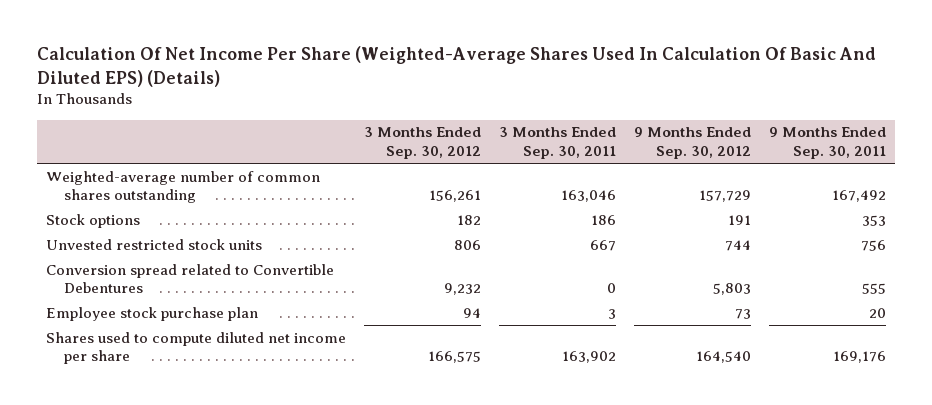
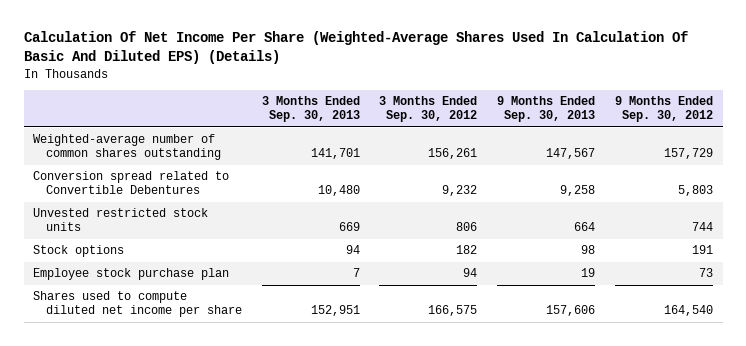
- | 3 Months Ended Sep. 30, 2012 | 3 Months Ended Sep. 30, 2011 | 9 Months Ended Sep. 30, 2012 | 9 Months Ended Sep. 30, 2011
+ | 3 Months Ended Sep. 30, 2013 | 3 Months Ended Sep. 30, 2012 | 9 Months Ended Sep. 30, 2013 | 9 Months Ended Sep. 30, 2012
moved down: Unvested restricted stock units | 669 | 806 | 664 | 744
moved down: Stock options | 94 | 182 | 98 | 191

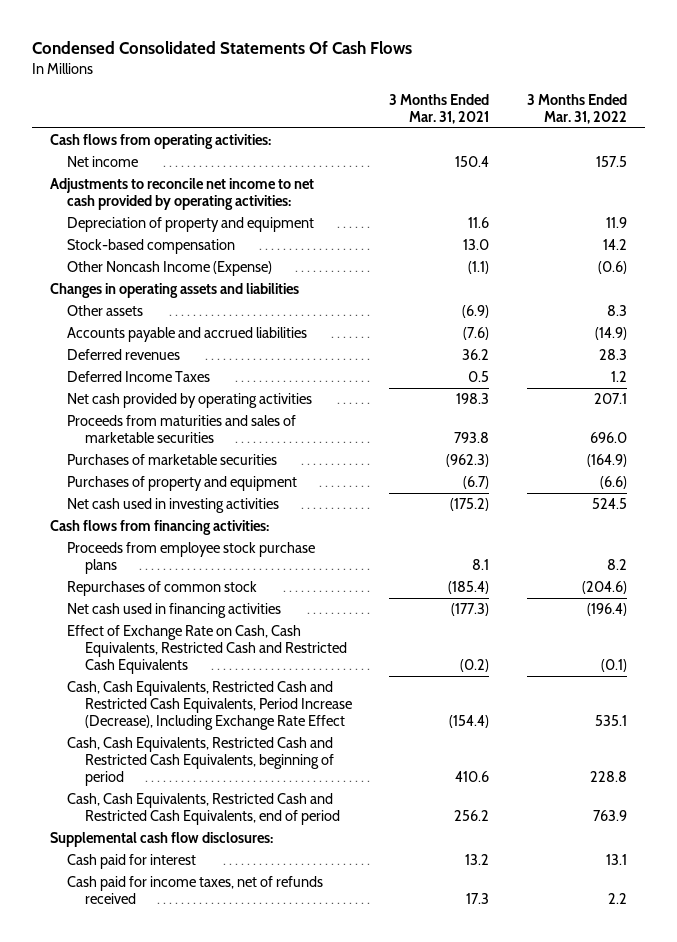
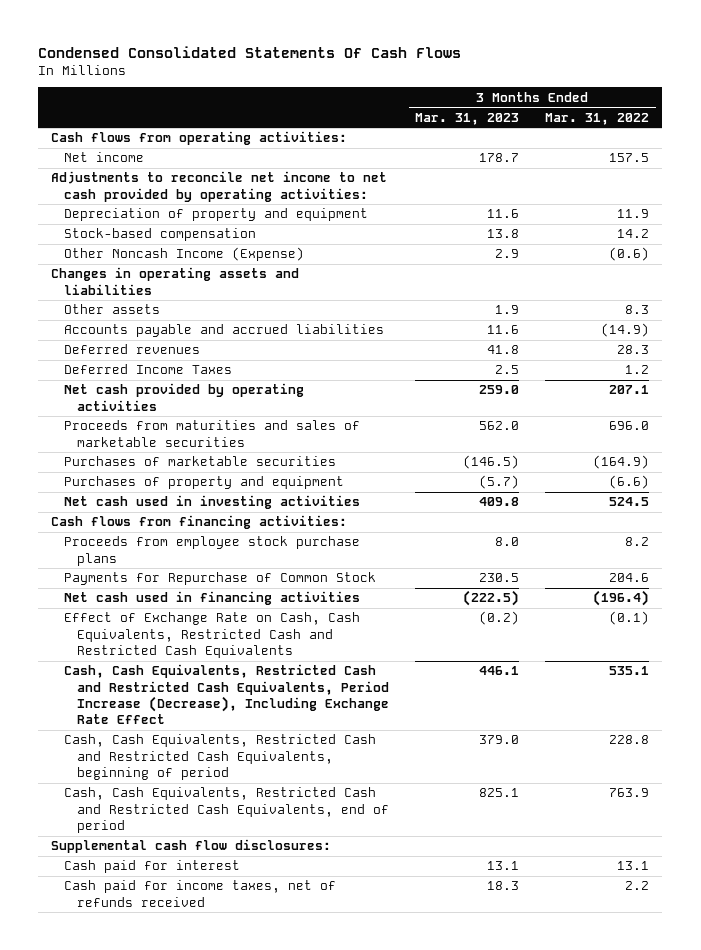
- | 3 Months Ended Mar. 31, 2021 | 3 Months Ended Mar. 31, 2022
+ | 3 Months Ended Mar. 31, 2023 | 3 Months Ended Mar. 31, 2022
- Repurchases of common stock | (185.4) | (204.6)
+ Payments for Repurchase of Common Stock | 230.5 | 204.6

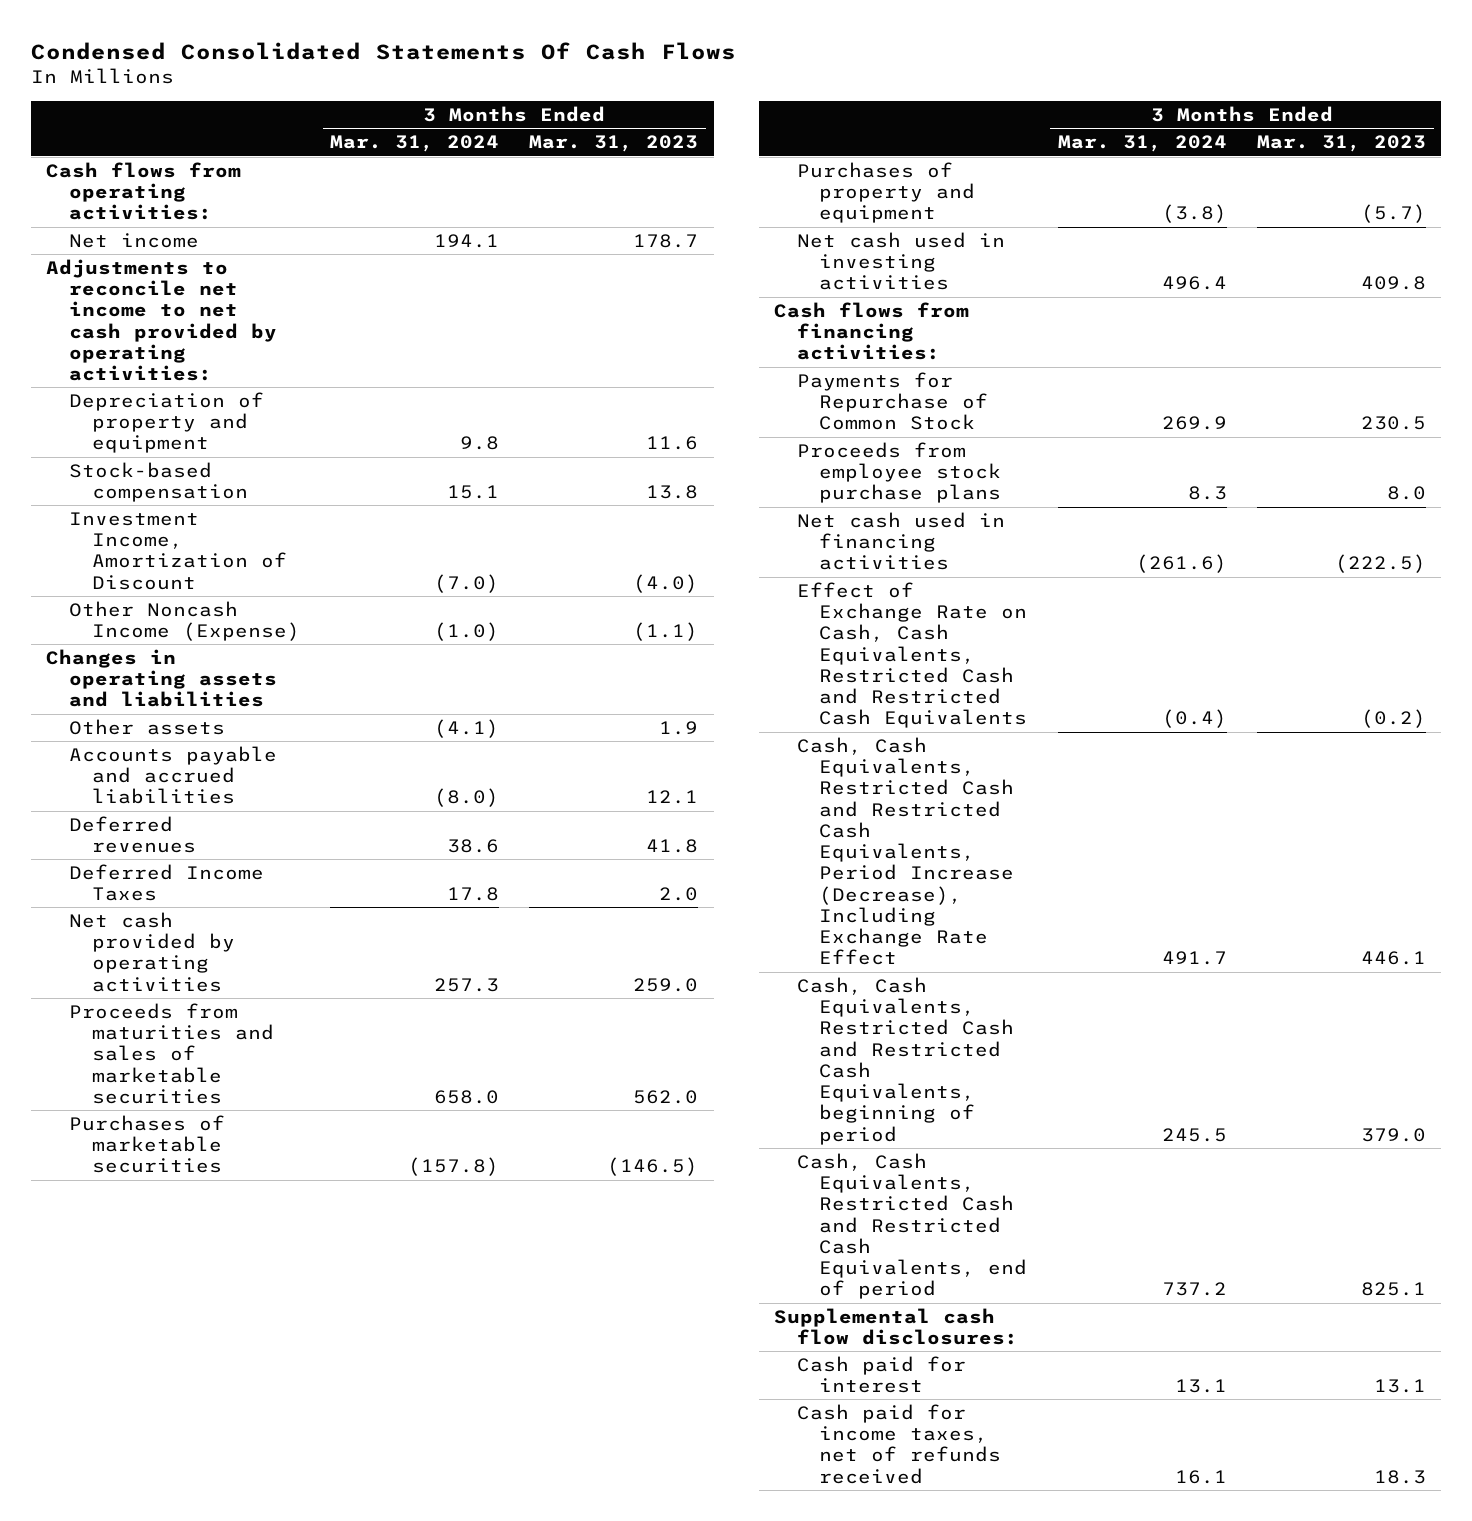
- | 3 Months Ended Mar. 31, 2023 | 3 Months Ended Mar. 31, 2022
+ | 3 Months Ended Mar. 31, 2024 | 3 Months Ended Mar. 31, 2023
- Other Noncash Income (Expense) | 2.9 | (0.6)
+ Investment Income, Amortization of Discount | (7.0) | (4.0)
+ Other Noncash Income (Expense) | (1.0) | (1.1)
- Accounts payable and accrued liabilities | 11.6 | (14.9)
+ Accounts payable and accrued liabilities | (8.0) | 12.1
- Deferred Income Taxes | 2.5 | 1.2
+ Deferred Income Taxes | 17.8 | 2.0
moved down: Proceeds from employee stock purchase plans | 8.3 | 8.0

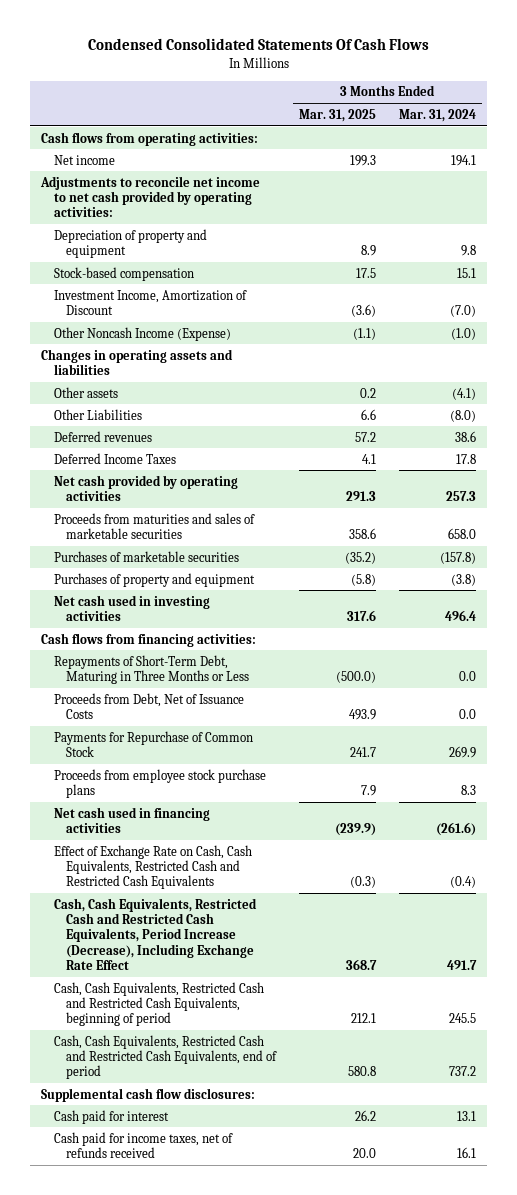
- | 3 Months Ended Mar. 31, 2024 | 3 Months Ended Mar. 31, 2023
+ | 3 Months Ended Mar. 31, 2025 | 3 Months Ended Mar. 31, 2024
- Accounts payable and accrued liabilities | (8.0) | 12.1
+ Other Liabilities | 6.6 | (8.0)
+ Repayments of Short-Term Debt, Maturing in Three Months or Less | (500.0) | 0.0
+ Proceeds from Debt, Net of Issuance Costs | 493.9 | 0.0

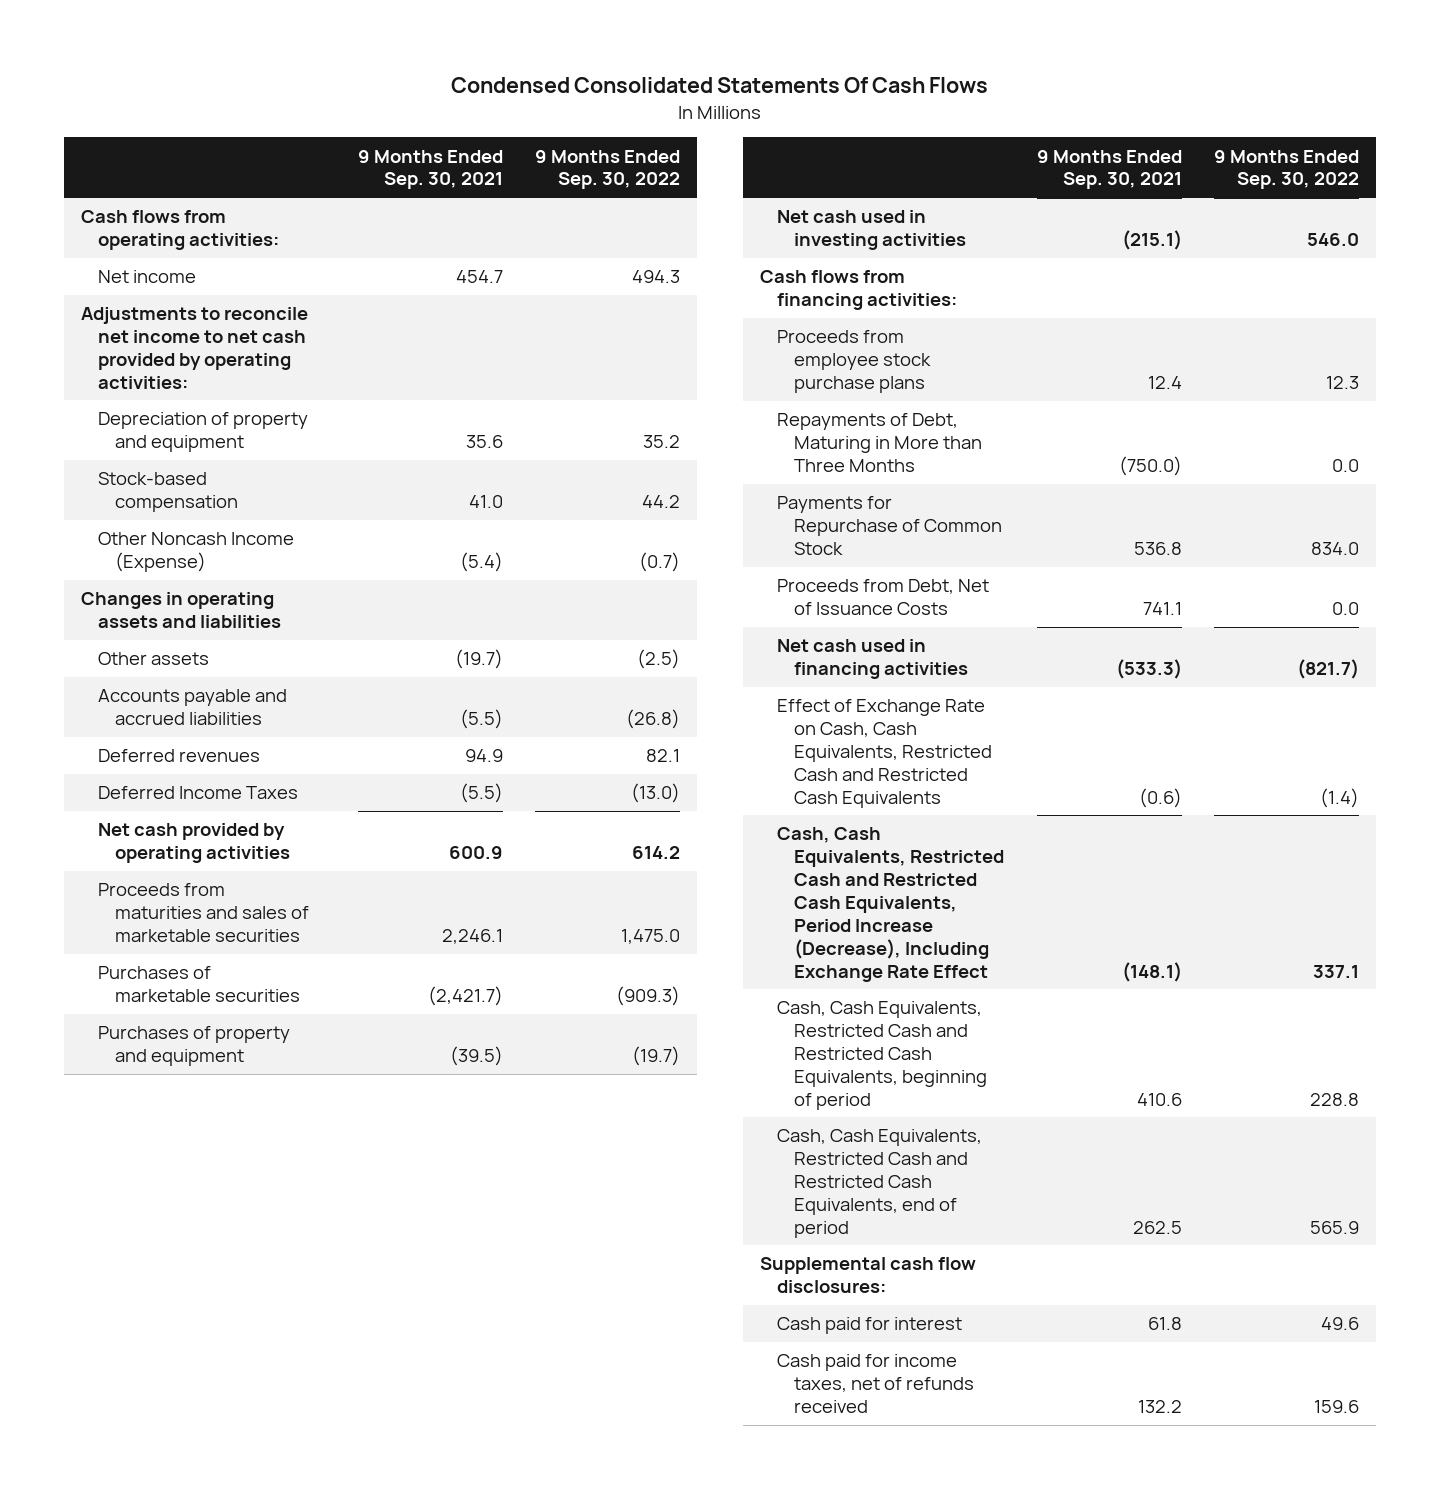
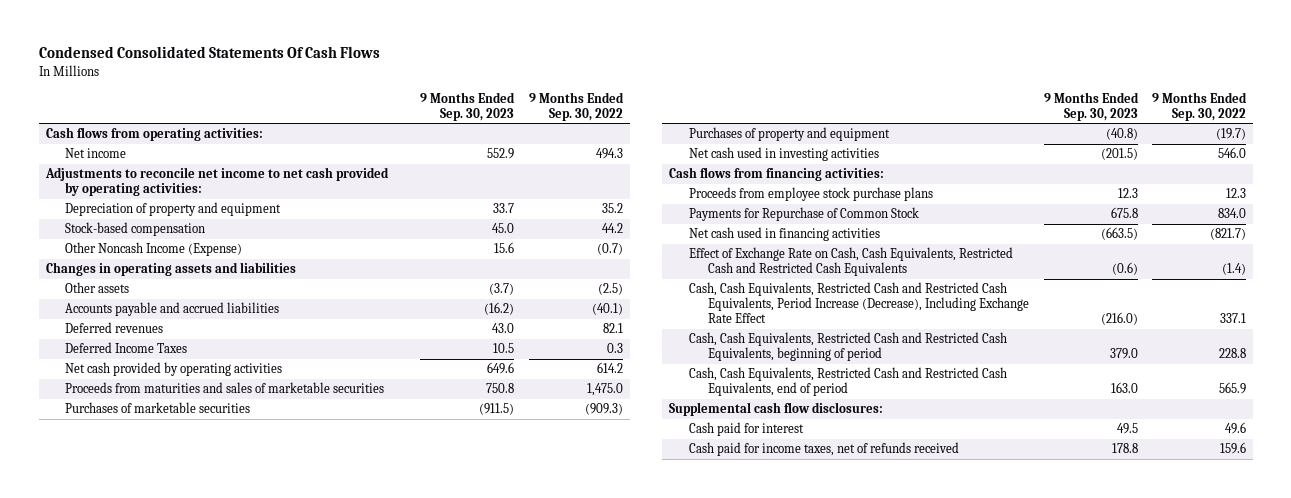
- | 9 Months Ended Sep. 30, 2021 | 9 Months Ended Sep. 30, 2022
+ | 9 Months Ended Sep. 30, 2023 | 9 Months Ended Sep. 30, 2022
- Accounts payable and accrued liabilities | (5.5) | (26.8)
+ Accounts payable and accrued liabilities | (16.2) | (40.1)
- Deferred Income Taxes | (5.5) | (13.0)
+ Deferred Income Taxes | 10.5 | 0.3
- Repayments of Debt, Maturing in More than Three Months | (750.0) | 0.0
- Proceeds from Debt, Net of Issuance Costs | 741.1 | 0.0

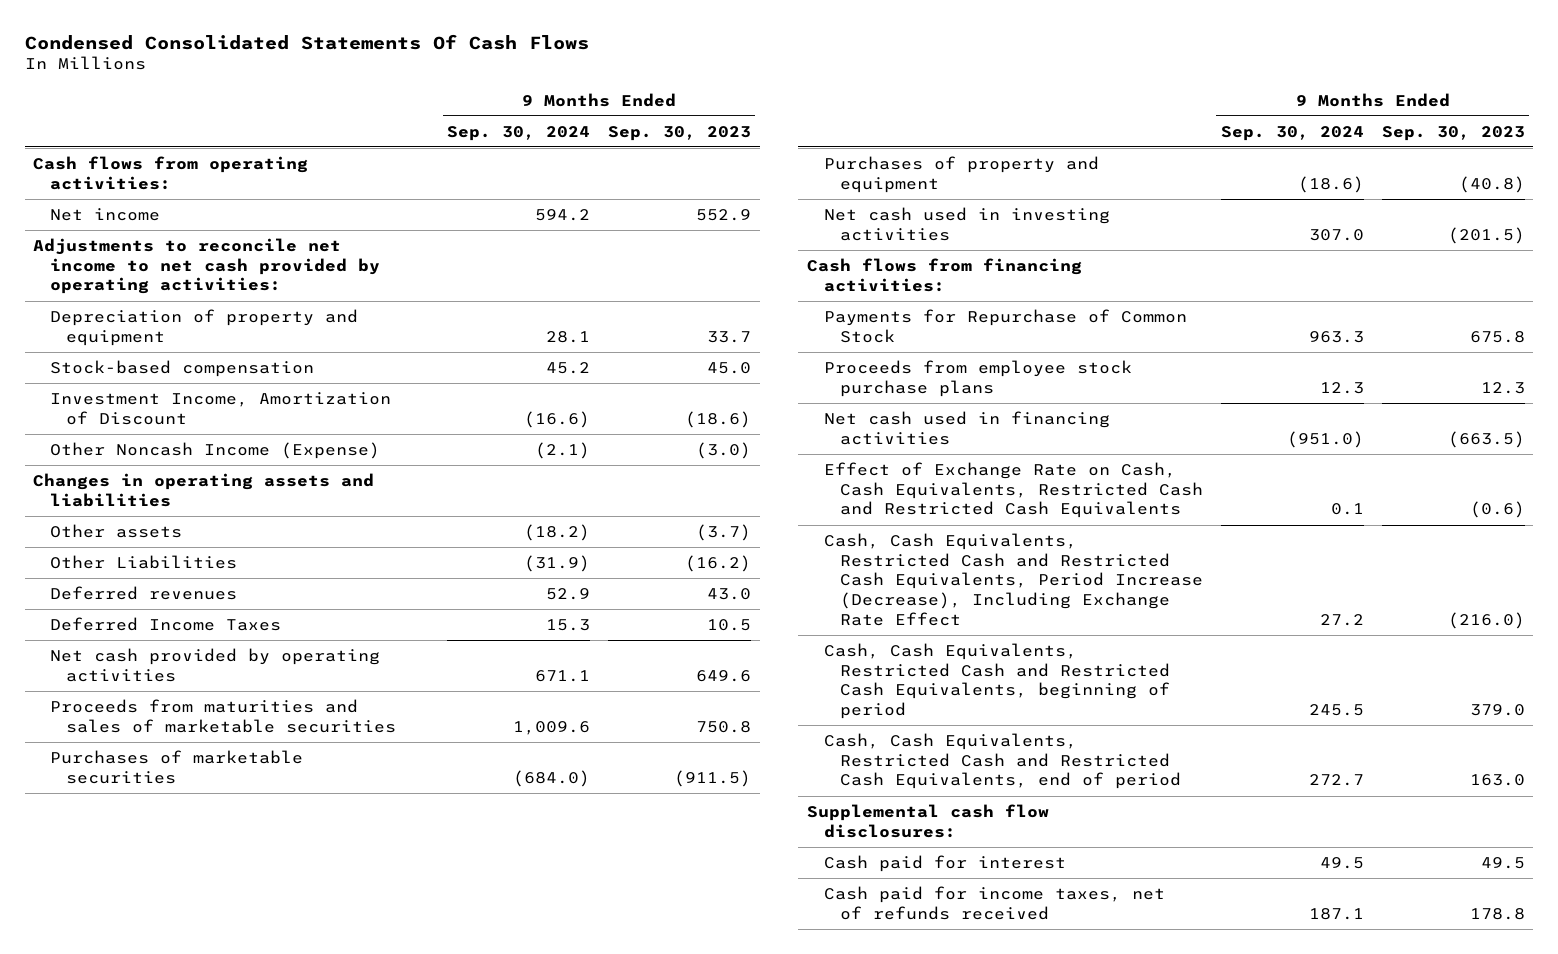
- | 9 Months Ended Sep. 30, 2023 | 9 Months Ended Sep. 30, 2022
+ | 9 Months Ended Sep. 30, 2024 | 9 Months Ended Sep. 30, 2023
- Other Noncash Income (Expense) | 15.6 | (0.7)
+ Investment Income, Amortization of Discount | (16.6) | (18.6)
+ Other Noncash Income (Expense) | (2.1) | (3.0)
- Accounts payable and accrued liabilities | (16.2) | (40.1)
+ Other Liabilities | (31.9) | (16.2)
moved down: Proceeds from employee stock purchase plans | 12.3 | 12.3

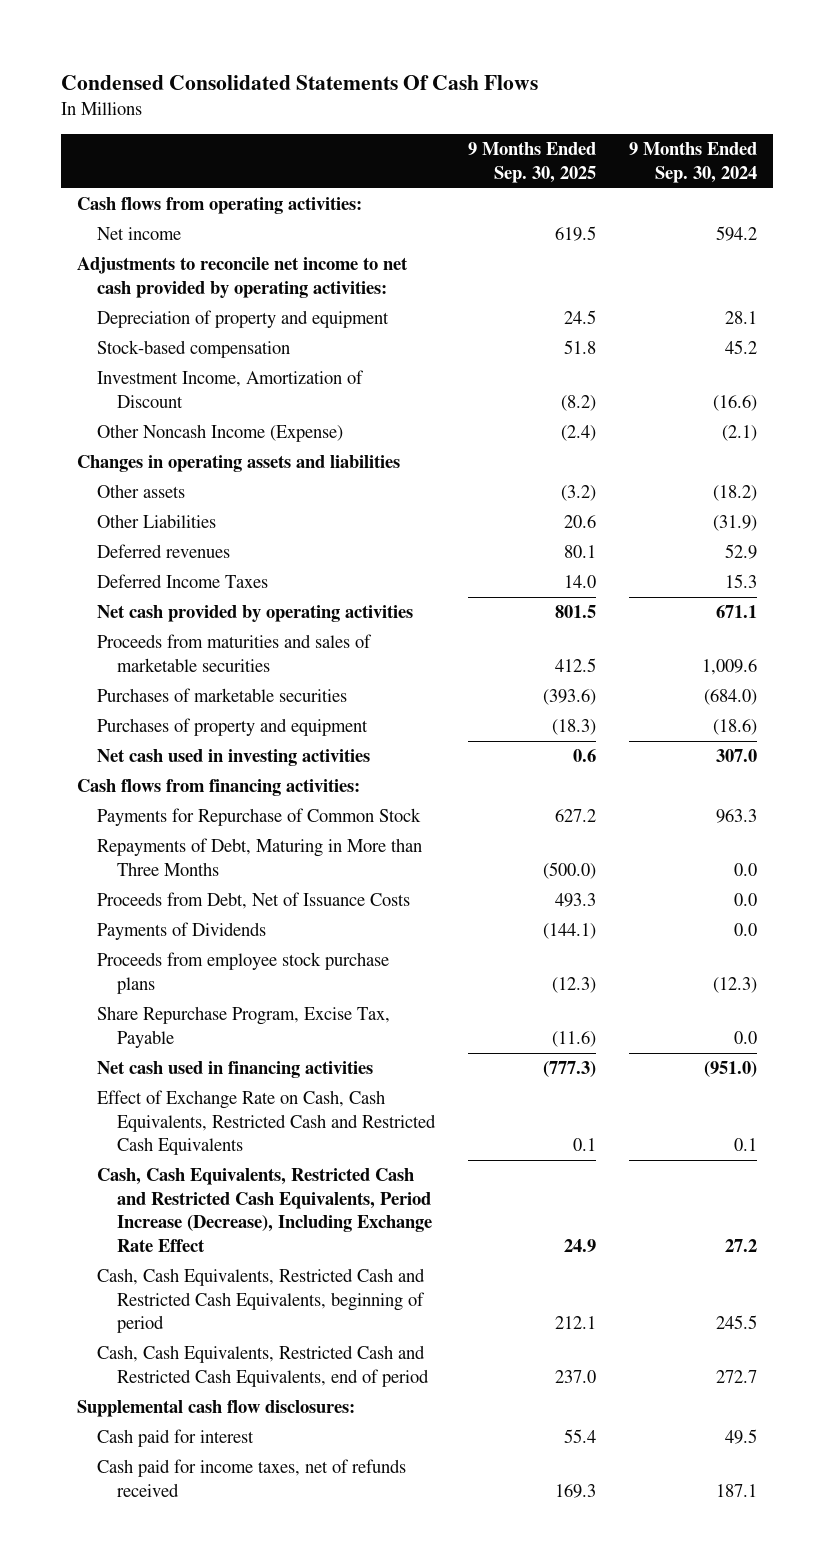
- | 9 Months Ended Sep. 30, 2024 | 9 Months Ended Sep. 30, 2023
+ | 9 Months Ended Sep. 30, 2025 | 9 Months Ended Sep. 30, 2024
- Proceeds from employee stock purchase plans | 12.3 | 12.3
+ Repayments of Debt, Maturing in More than Three Months | (500.0) | 0.0
+ Proceeds from Debt, Net of Issuance Costs | 493.3 | 0.0
+ Payments of Dividends | (144.1) | 0.0
+ Proceeds from employee stock purchase plans | (12.3) | (12.3)
+ Share Repurchase Program, Excise Tax, Payable | (11.6) | 0.0

